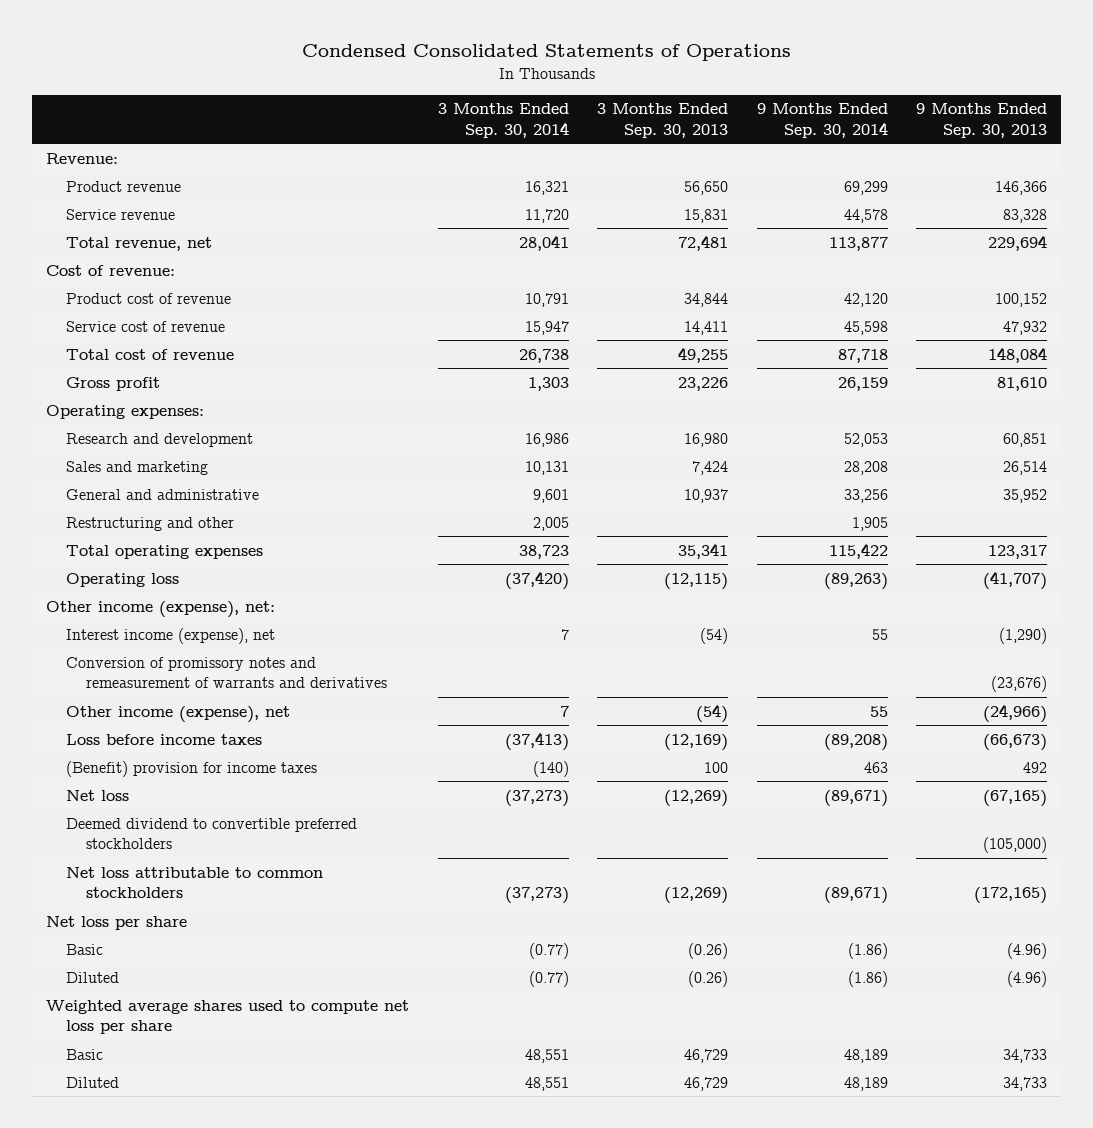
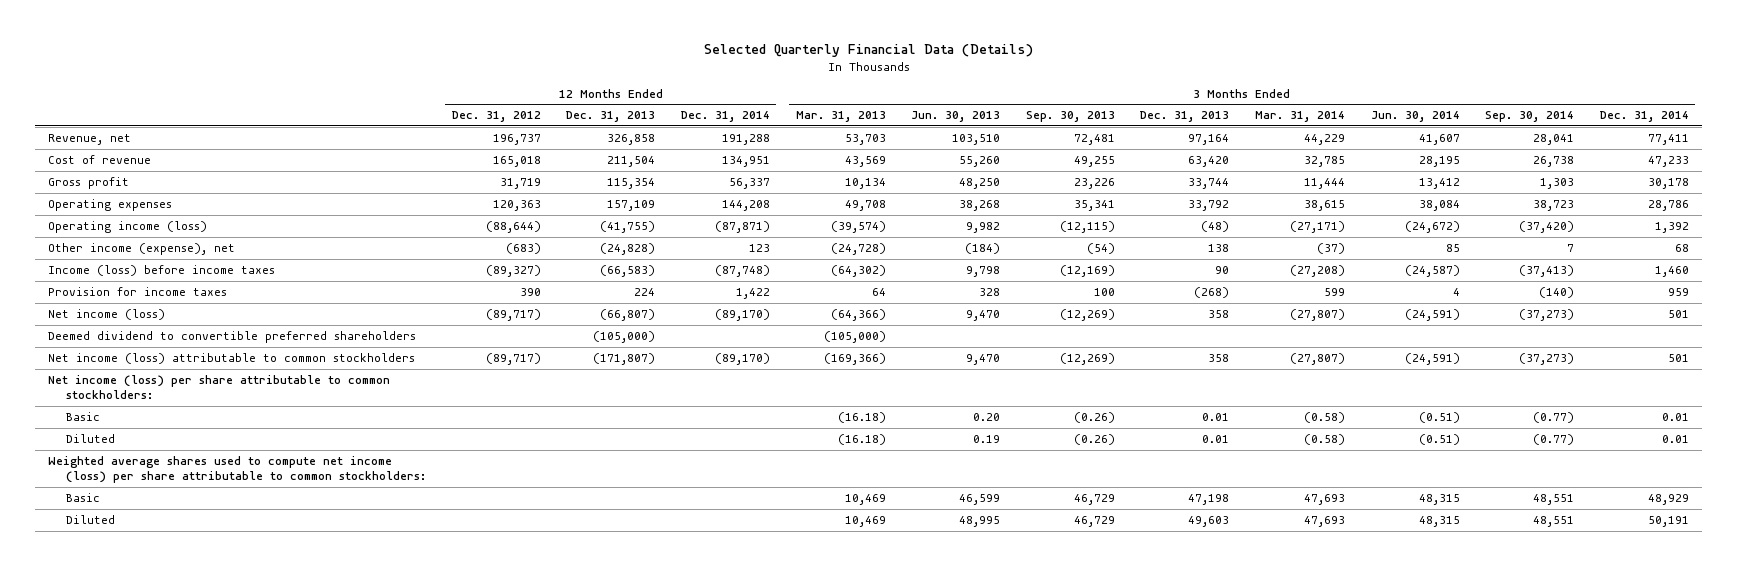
- Condensed Consolidated Statements of Operations
+ Selected Quarterly Financial Data (Details)
- | 3 Months Ended Sep. 30, 2014 | 3 Months Ended Sep. 30, 2013 | 9 Months Ended Sep. 30, 2014 | 9 Months Ended Sep. 30, 2013
+ | 12 Months Ended Dec. 31, 2012 | 12 Months Ended Dec. 31, 2013 | 12 Months Ended Dec. 31, 2014 | 3 Months Ended Mar. 31, 2013 | 3 Months Ended Jun. 30, 2013 | 3 Months Ended Sep. 30, 2013 | 3 Months Ended Dec. 31, 2013 | 3 Months Ended Mar. 31, 2014 | 3 Months Ended Jun. 30, 2014 | 3 Months Ended Sep. 30, 2014 | 3 Months Ended Dec. 31, 2014
- Revenue:
- Product revenue | 16,321 | 56,650 | 69,299 | 146,366
- Service revenue | 11,720 | 15,831 | 44,578 | 83,328
- Total revenue, net | 28,041 | 72,481 | 113,877 | 229,694
- Cost of revenue:
- Product cost of revenue | 10,791 | 34,844 | 42,120 | 100,152
- Service cost of revenue | 15,947 | 14,411 | 45,598 | 47,932
- Total cost of revenue | 26,738 | 49,255 | 87,718 | 148,084
+ Revenue, net | 196,737 | 326,858 | 191,288 | 53,703 | 103,510 | 72,481 | 97,164 | 44,229 | 41,607 | 28,041 | 77,411
+ Cost of revenue | 165,018 | 211,504 | 134,951 | 43,569 | 55,260 | 49,255 | 63,420 | 32,785 | 28,195 | 26,738 | 47,233
- Operating expenses:
- Research and development | 16,986 | 16,980 | 52,053 | 60,851
- Sales and marketing | 10,131 | 7,424 | 28,208 | 26,514
- General and administrative | 9,601 | 10,937 | 33,256 | 35,952
- Restructuring and other | 2,005 | | 1,905 |
- Total operating expenses | 38,723 | 35,341 | 115,422 | 123,317
- Operating loss | (37,420) | (12,115) | (89,263) | (41,707)
- Other income (expense), net:
- Interest income (expense), net | 7 | (54) | 55 | (1,290)
- Conversion of promissory notes and remeasurement of warrants and derivatives | | | | (23,676)
+ Operating expenses | 120,363 | 157,109 | 144,208 | 49,708 | 38,268 | 35,341 | 33,792 | 38,615 | 38,084 | 38,723 | 28,786
+ Operating income (loss) | (88,644) | (41,755) | (87,871) | (39,574) | 9,982 | (12,115) | (48) | (27,171) | (24,672) | (37,420) | 1,392
- Loss before income taxes | (37,413) | (12,169) | (89,208) | (66,673)
- (Benefit) provision for income taxes | (140) | 100 | 463 | 492
- Net loss | (37,273) | (12,269) | (89,671) | (67,165)
- Deemed dividend to convertible preferred stockholders | | | | (105,000)
- Net loss attributable to common stockholders | (37,273) | (12,269) | (89,671) | (172,165)
- Net loss per share
+ Income (loss) before income taxes | (89,327) | (66,583) | (87,748) | (64,302) | 9,798 | (12,169) | 90 | (27,208) | (24,587) | (37,413) | 1,460
+ Provision for income taxes | 390 | 224 | 1,422 | 64 | 328 | 100 | (268) | 599 | 4 | (140) | 959
+ Net income (loss) | (89,717) | (66,807) | (89,170) | (64,366) | 9,470 | (12,269) | 358 | (27,807) | (24,591) | (37,273) | 501
+ Deemed dividend to convertible preferred shareholders | | (105,000) | | (105,000) | | | | | | |
+ Net income (loss) attributable to common stockholders | (89,717) | (171,807) | (89,170) | (169,366) | 9,470 | (12,269) | 358 | (27,807) | (24,591) | (37,273) | 501
+ Net income (loss) per share attributable to common stockholders:
- Weighted average shares used to compute net loss per share
+ Weighted average shares used to compute net income (loss) per share attributable to common stockholders:

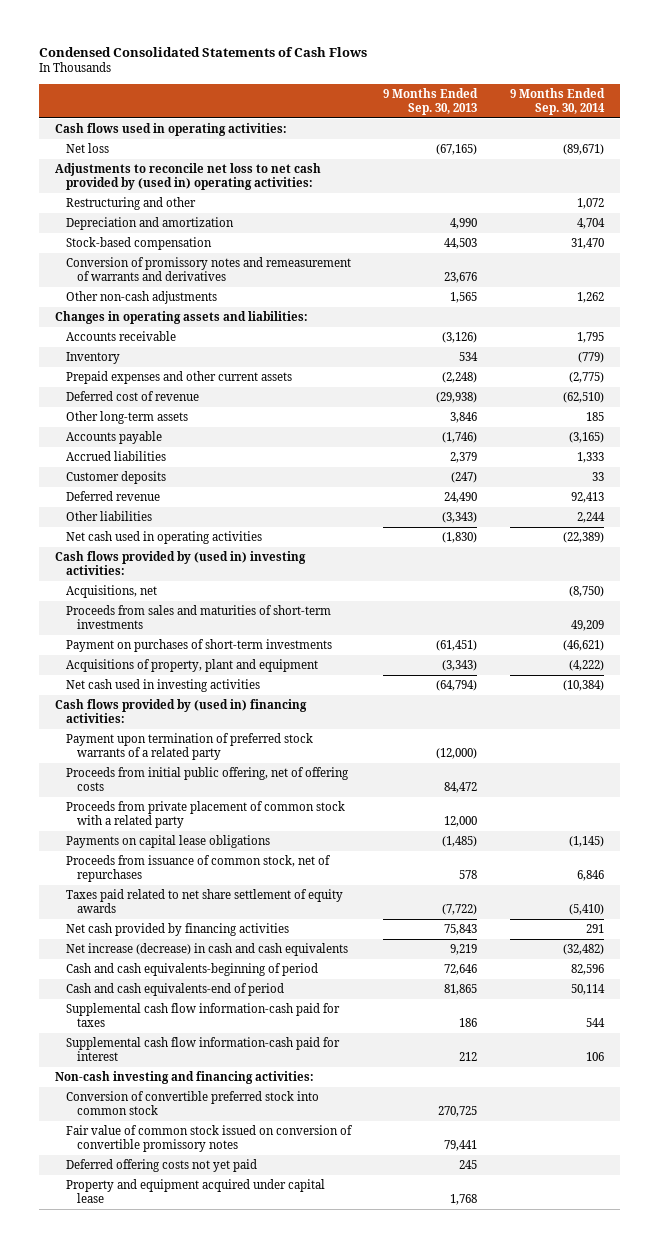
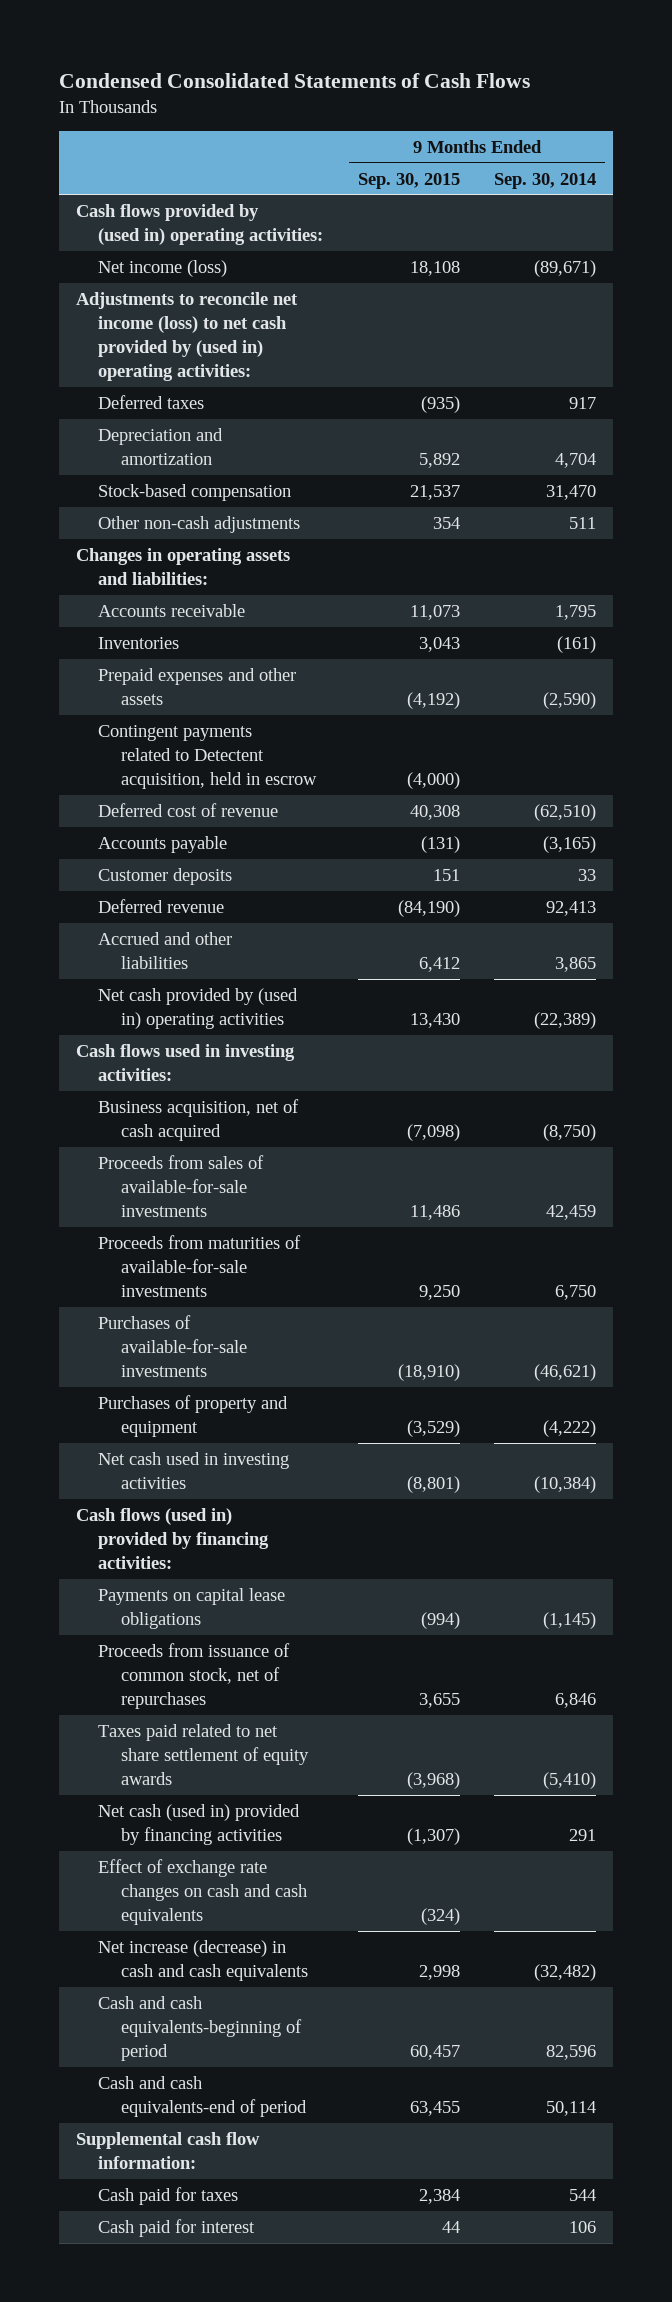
- | 9 Months Ended Sep. 30, 2013 | 9 Months Ended Sep. 30, 2014
+ | 9 Months Ended Sep. 30, 2015 | 9 Months Ended Sep. 30, 2014
- Cash flows used in operating activities:
- Net loss | (67,165) | (89,671)
- Adjustments to reconcile net loss to net cash provided by (used in) operating activities:
- Restructuring and other | | 1,072
+ Cash flows provided by (used in) operating activities:
+ Net income (loss) | 18,108 | (89,671)
+ Adjustments to reconcile net income (loss) to net cash provided by (used in) operating activities:
+ Deferred taxes | (935) | 917
- Conversion of promissory notes and remeasurement of warrants and derivatives | 23,676 |
- Other non-cash adjustments | 1,565 | 1,262
+ Other non-cash adjustments | 354 | 511
- Inventory | 534 | (779)
- Prepaid expenses and other current assets | (2,248) | (2,775)
+ Inventories | 3,043 | (161)
+ Prepaid expenses and other assets | (4,192) | (2,590)
+ Contingent payments related to Detectent acquisition, held in escrow | (4,000) |
- Other long-term assets | 3,846 | 185
- Accrued liabilities | 2,379 | 1,333
- Other liabilities | (3,343) | 2,244
- Net cash used in operating activities | (1,830) | (22,389)
- Cash flows provided by (used in) investing activities:
- Acquisitions, net | | (8,750)
- Proceeds from sales and maturities of short-term investments | | 49,209
- Payment on purchases of short-term investments | (61,451) | (46,621)
- Acquisitions of property, plant and equipment | (3,343) | (4,222)
+ Accrued and other liabilities | 6,412 | 3,865
+ Net cash provided by (used in) operating activities | 13,430 | (22,389)
+ Cash flows used in investing activities:
+ Business acquisition, net of cash acquired | (7,098) | (8,750)
+ Proceeds from sales of available-for-sale investments | 11,486 | 42,459
+ Proceeds from maturities of available-for-sale investments | 9,250 | 6,750
+ Purchases of available-for-sale investments | (18,910) | (46,621)
+ Purchases of property and equipment | (3,529) | (4,222)
- Cash flows provided by (used in) financing activities:
- Payment upon termination of preferred stock warrants of a related party | (12,000) |
- Proceeds from initial public offering, net of offering costs | 84,472 |
- Proceeds from private placement of common stock with a related party | 12,000 |
+ Cash flows (used in) provided by financing activities:
- Net cash provided by financing activities | 75,843 | 291
+ Net cash (used in) provided by financing activities | (1,307) | 291
+ Effect of exchange rate changes on cash and cash equivalents | (324) |
- Supplemental cash flow information-cash paid for taxes | 186 | 544
- Supplemental cash flow information-cash paid for interest | 212 | 106
- Non-cash investing and financing activities:
- Conversion of convertible preferred stock into common stock | 270,725 |
- Fair value of common stock issued on conversion of convertible promissory notes | 79,441 |
- Deferred offering costs not yet paid | 245 |
- Property and equipment acquired under capital lease | 1,768 |
+ Supplemental cash flow information:
+ Cash paid for taxes | 2,384 | 544
+ Cash paid for interest | 44 | 106

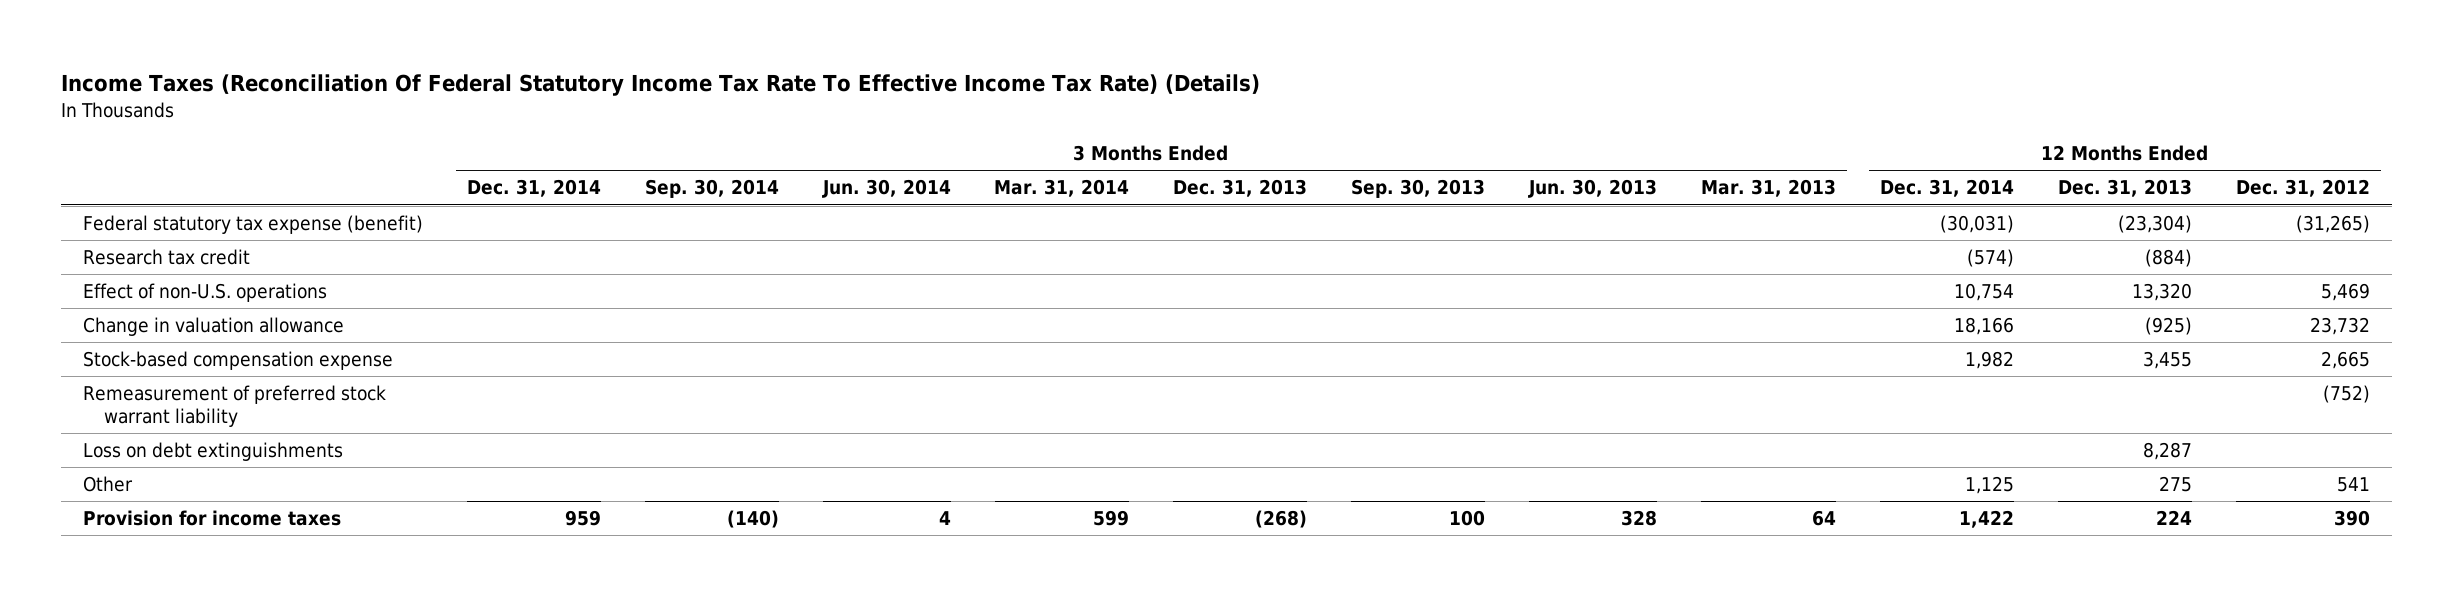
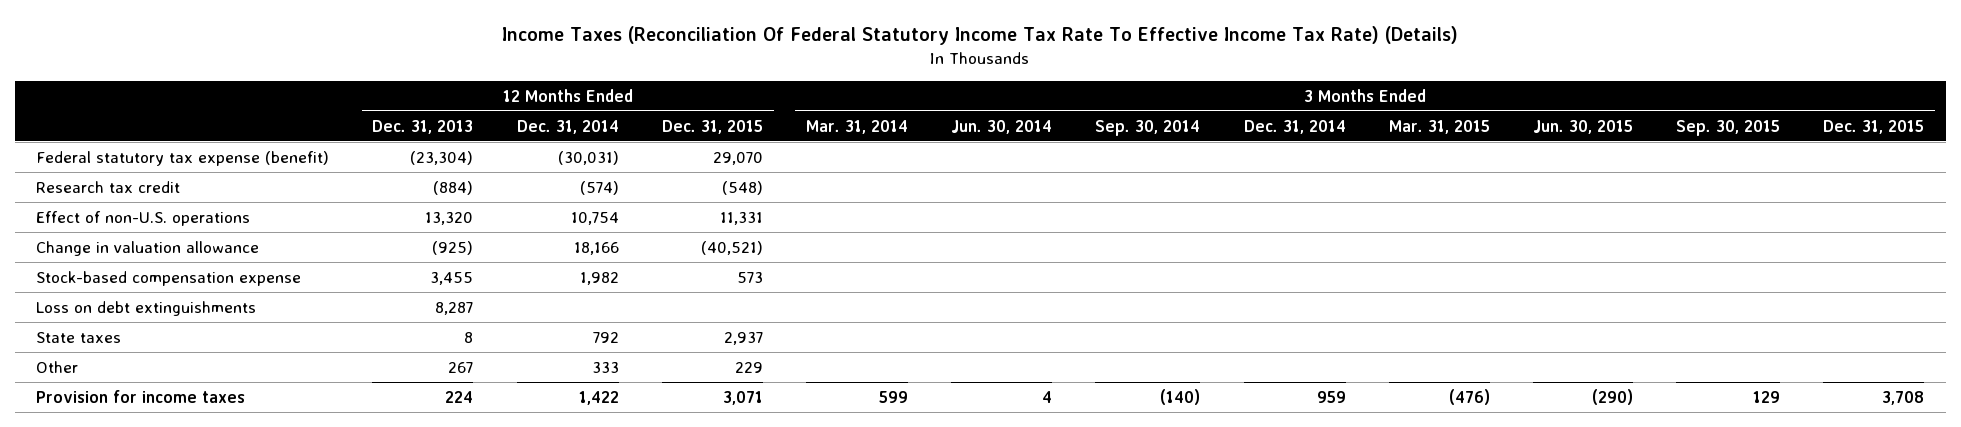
- | 3 Months Ended Dec. 31, 2014 | 3 Months Ended Sep. 30, 2014 | 3 Months Ended Jun. 30, 2014 | 3 Months Ended Mar. 31, 2014 | 3 Months Ended Dec. 31, 2013 | 3 Months Ended Sep. 30, 2013 | 3 Months Ended Jun. 30, 2013 | 3 Months Ended Mar. 31, 2013 | 12 Months Ended Dec. 31, 2014 | 12 Months Ended Dec. 31, 2013 | 12 Months Ended Dec. 31, 2012
+ | 12 Months Ended Dec. 31, 2013 | 12 Months Ended Dec. 31, 2014 | 12 Months Ended Dec. 31, 2015 | 3 Months Ended Mar. 31, 2014 | 3 Months Ended Jun. 30, 2014 | 3 Months Ended Sep. 30, 2014 | 3 Months Ended Dec. 31, 2014 | 3 Months Ended Mar. 31, 2015 | 3 Months Ended Jun. 30, 2015 | 3 Months Ended Sep. 30, 2015 | 3 Months Ended Dec. 31, 2015
- Remeasurement of preferred stock warrant liability | | | | | | | | | | | (752)
- Other | | | | | | | | | 1,125 | 275 | 541
+ State taxes | 8 | 792 | 2,937 | | | | | | | |
+ Other | 267 | 333 | 229 | | | | | | | |

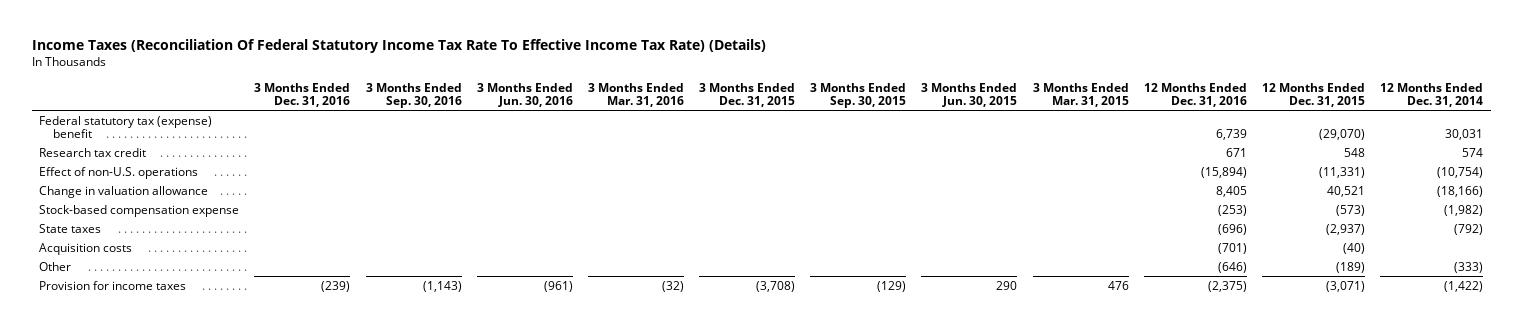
- | 12 Months Ended Dec. 31, 2013 | 12 Months Ended Dec. 31, 2014 | 12 Months Ended Dec. 31, 2015 | 3 Months Ended Mar. 31, 2014 | 3 Months Ended Jun. 30, 2014 | 3 Months Ended Sep. 30, 2014 | 3 Months Ended Dec. 31, 2014 | 3 Months Ended Mar. 31, 2015 | 3 Months Ended Jun. 30, 2015 | 3 Months Ended Sep. 30, 2015 | 3 Months Ended Dec. 31, 2015
+ | 3 Months Ended Dec. 31, 2016 | 3 Months Ended Sep. 30, 2016 | 3 Months Ended Jun. 30, 2016 | 3 Months Ended Mar. 31, 2016 | 3 Months Ended Dec. 31, 2015 | 3 Months Ended Sep. 30, 2015 | 3 Months Ended Jun. 30, 2015 | 3 Months Ended Mar. 31, 2015 | 12 Months Ended Dec. 31, 2016 | 12 Months Ended Dec. 31, 2015 | 12 Months Ended Dec. 31, 2014
- Federal statutory tax expense (benefit) | (23,304) | (30,031) | 29,070 | | | | | | | |
- Research tax credit | (884) | (574) | (548) | | | | | | | |
- Effect of non-U.S. operations | 13,320 | 10,754 | 11,331 | | | | | | | |
- Change in valuation allowance | (925) | 18,166 | (40,521) | | | | | | | |
- Stock-based compensation expense | 3,455 | 1,982 | 573 | | | | | | | |
- Loss on debt extinguishments | 8,287 | | | | | | | | | |
- State taxes | 8 | 792 | 2,937 | | | | | | | |
- Other | 267 | 333 | 229 | | | | | | | |
- Provision for income taxes | 224 | 1,422 | 3,071 | 599 | 4 | (140) | 959 | (476) | (290) | 129 | 3,708
+ Federal statutory tax (expense) benefit | | | | | | | | | 6,739 | (29,070) | 30,031
+ Research tax credit | | | | | | | | | 671 | 548 | 574
+ Effect of non-U.S. operations | | | | | | | | | (15,894) | (11,331) | (10,754)
+ Change in valuation allowance | | | | | | | | | 8,405 | 40,521 | (18,166)
+ Stock-based compensation expense | | | | | | | | | (253) | (573) | (1,982)
+ State taxes | | | | | | | | | (696) | (2,937) | (792)
+ Acquisition costs | | | | | | | | | (701) | (40) |
+ Other | | | | | | | | | (646) | (189) | (333)
+ Provision for income taxes | (239) | (1,143) | (961) | (32) | (3,708) | (129) | 290 | 476 | (2,375) | (3,071) | (1,422)

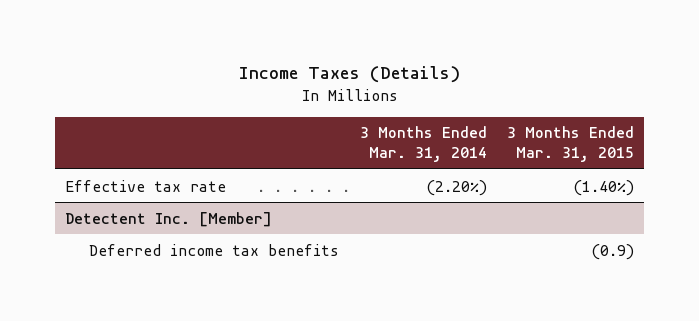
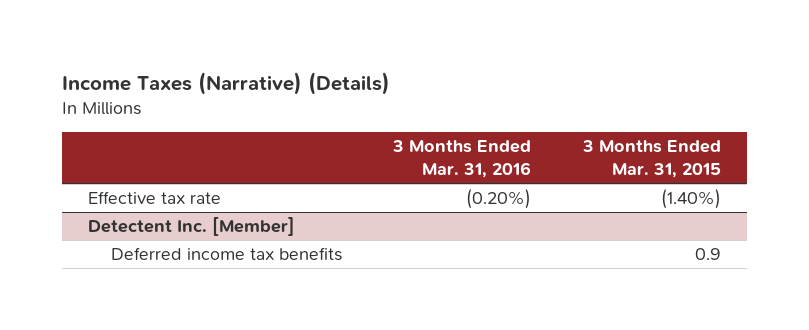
- Income Taxes (Details)
+ Income Taxes (Narrative) (Details)
- | 3 Months Ended Mar. 31, 2014 | 3 Months Ended Mar. 31, 2015
+ | 3 Months Ended Mar. 31, 2016 | 3 Months Ended Mar. 31, 2015
@ Detectent Inc. [Member]
- Deferred income tax benefits | | (0.9)
+ Deferred income tax benefits | | 0.9

